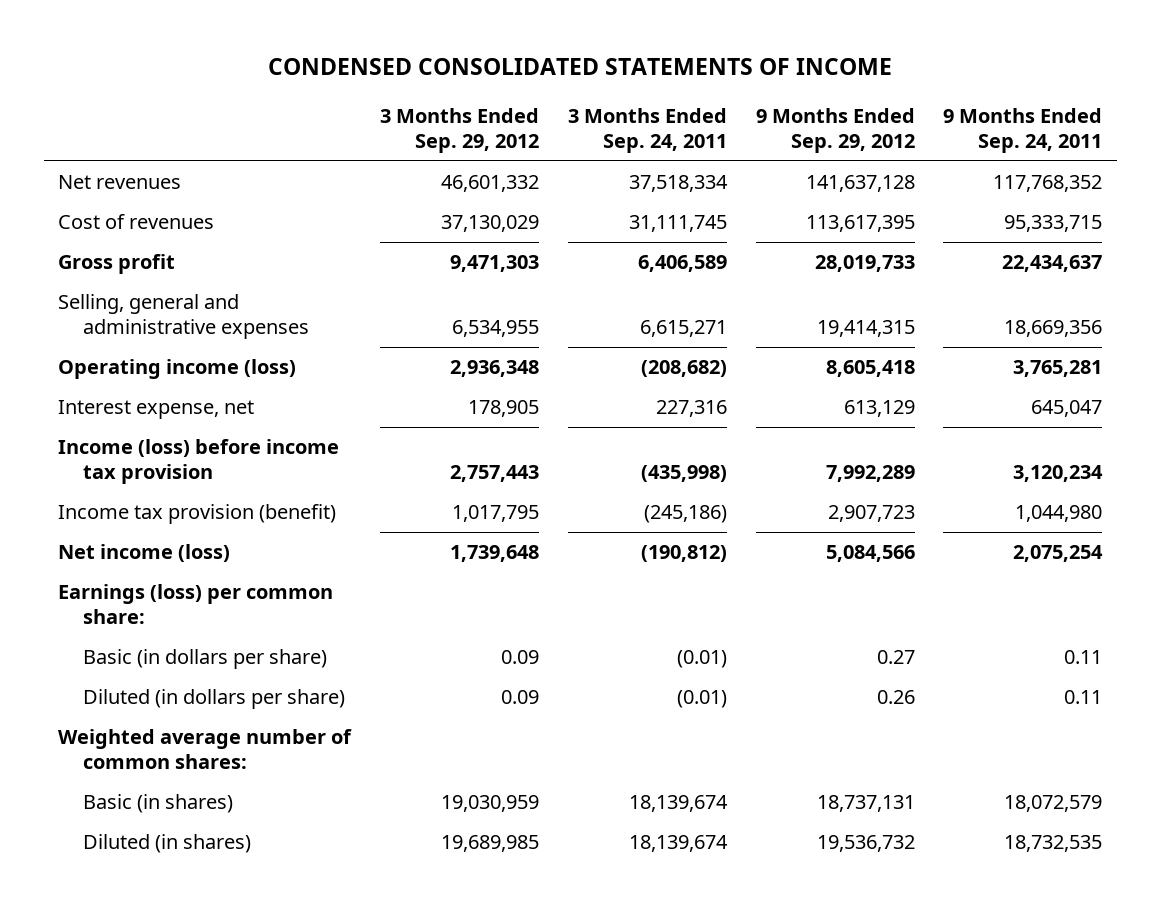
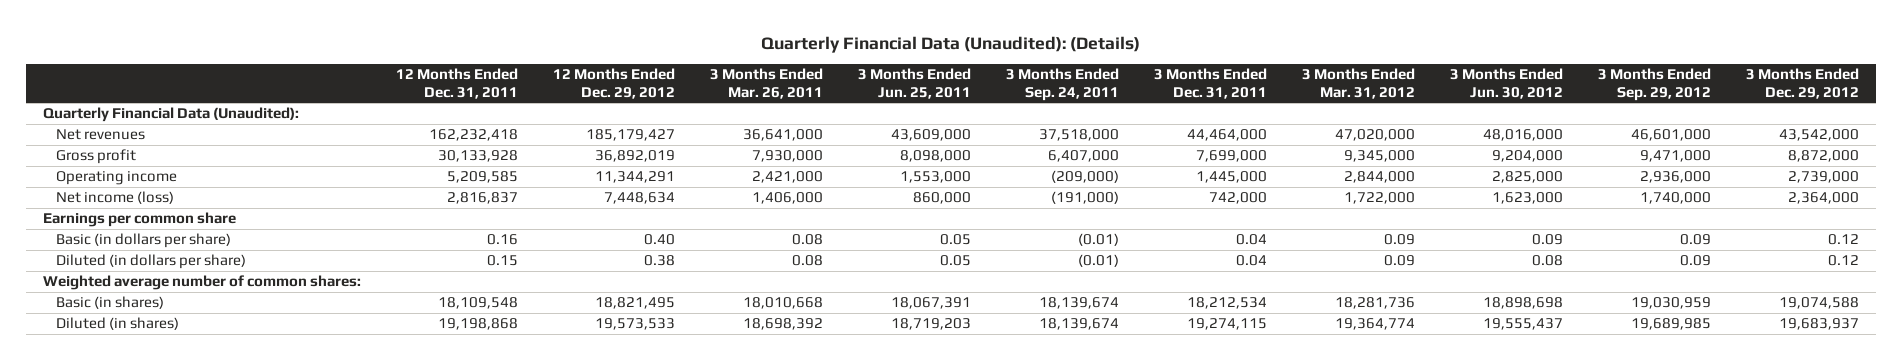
- CONDENSED CONSOLIDATED STATEMENTS OF INCOME
+ Quarterly Financial Data (Unaudited): (Details)
- | 3 Months Ended Sep. 29, 2012 | 3 Months Ended Sep. 24, 2011 | 9 Months Ended Sep. 29, 2012 | 9 Months Ended Sep. 24, 2011
+ | 12 Months Ended Dec. 31, 2011 | 12 Months Ended Dec. 29, 2012 | 3 Months Ended Mar. 26, 2011 | 3 Months Ended Jun. 25, 2011 | 3 Months Ended Sep. 24, 2011 | 3 Months Ended Dec. 31, 2011 | 3 Months Ended Mar. 31, 2012 | 3 Months Ended Jun. 30, 2012 | 3 Months Ended Sep. 29, 2012 | 3 Months Ended Dec. 29, 2012
- Net revenues | 46,601,332 | 37,518,334 | 141,637,128 | 117,768,352
- Cost of revenues | 37,130,029 | 31,111,745 | 113,617,395 | 95,333,715
- Gross profit | 9,471,303 | 6,406,589 | 28,019,733 | 22,434,637
- Selling, general and administrative expenses | 6,534,955 | 6,615,271 | 19,414,315 | 18,669,356
- Operating income (loss) | 2,936,348 | (208,682) | 8,605,418 | 3,765,281
- Interest expense, net | 178,905 | 227,316 | 613,129 | 645,047
- Income (loss) before income tax provision | 2,757,443 | (435,998) | 7,992,289 | 3,120,234
- Income tax provision (benefit) | 1,017,795 | (245,186) | 2,907,723 | 1,044,980
- Net income (loss) | 1,739,648 | (190,812) | 5,084,566 | 2,075,254
- Earnings (loss) per common share:
+ Quarterly Financial Data (Unaudited):
+ Net revenues | 162,232,418 | 185,179,427 | 36,641,000 | 43,609,000 | 37,518,000 | 44,464,000 | 47,020,000 | 48,016,000 | 46,601,000 | 43,542,000
+ Gross profit | 30,133,928 | 36,892,019 | 7,930,000 | 8,098,000 | 6,407,000 | 7,699,000 | 9,345,000 | 9,204,000 | 9,471,000 | 8,872,000
+ Operating income | 5,209,585 | 11,344,291 | 2,421,000 | 1,553,000 | (209,000) | 1,445,000 | 2,844,000 | 2,825,000 | 2,936,000 | 2,739,000
+ Net income (loss) | 2,816,837 | 7,448,634 | 1,406,000 | 860,000 | (191,000) | 742,000 | 1,722,000 | 1,623,000 | 1,740,000 | 2,364,000
+ Earnings per common share

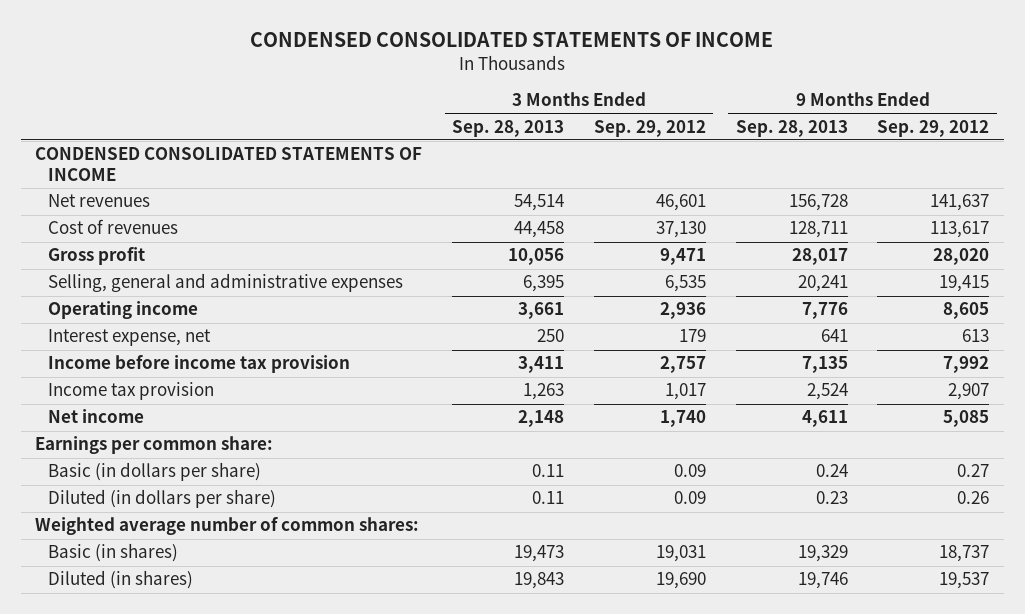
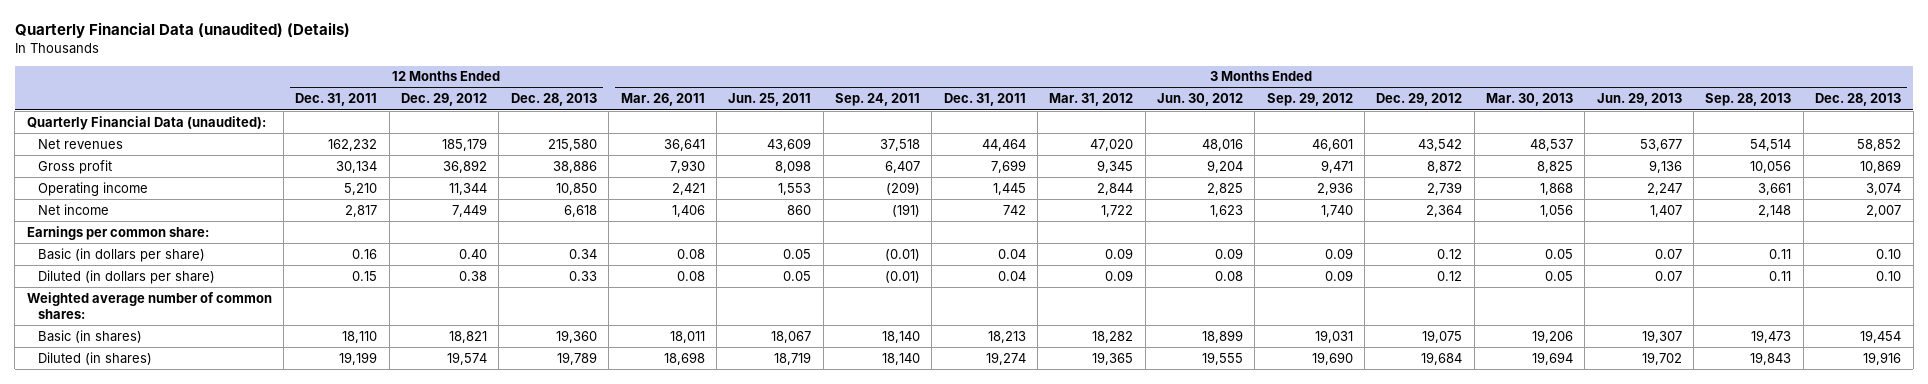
- CONDENSED CONSOLIDATED STATEMENTS OF INCOME
+ Quarterly Financial Data (unaudited) (Details)
- | 3 Months Ended Sep. 28, 2013 | 3 Months Ended Sep. 29, 2012 | 9 Months Ended Sep. 28, 2013 | 9 Months Ended Sep. 29, 2012
+ | 12 Months Ended Dec. 31, 2011 | 12 Months Ended Dec. 29, 2012 | 12 Months Ended Dec. 28, 2013 | 3 Months Ended Mar. 26, 2011 | 3 Months Ended Jun. 25, 2011 | 3 Months Ended Sep. 24, 2011 | 3 Months Ended Dec. 31, 2011 | 3 Months Ended Mar. 31, 2012 | 3 Months Ended Jun. 30, 2012 | 3 Months Ended Sep. 29, 2012 | 3 Months Ended Dec. 29, 2012 | 3 Months Ended Mar. 30, 2013 | 3 Months Ended Jun. 29, 2013 | 3 Months Ended Sep. 28, 2013 | 3 Months Ended Dec. 28, 2013
- CONDENSED CONSOLIDATED STATEMENTS OF INCOME
+ Quarterly Financial Data (unaudited):
- Cost of revenues | 44,458 | 37,130 | 128,711 | 113,617
- Selling, general and administrative expenses | 6,395 | 6,535 | 20,241 | 19,415
- Interest expense, net | 250 | 179 | 641 | 613
- Income before income tax provision | 3,411 | 2,757 | 7,135 | 7,992
- Income tax provision | 1,263 | 1,017 | 2,524 | 2,907

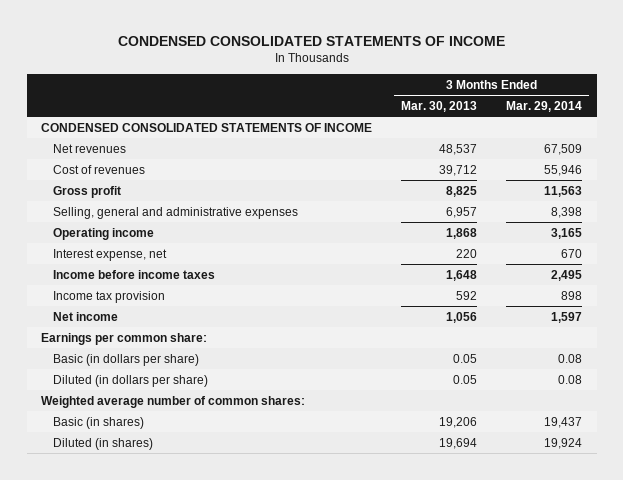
- Quarterly Financial Data (unaudited) (Details)
+ CONDENSED CONSOLIDATED STATEMENTS OF INCOME
- | 12 Months Ended Dec. 31, 2011 | 12 Months Ended Dec. 29, 2012 | 12 Months Ended Dec. 28, 2013 | 3 Months Ended Mar. 26, 2011 | 3 Months Ended Jun. 25, 2011 | 3 Months Ended Sep. 24, 2011 | 3 Months Ended Dec. 31, 2011 | 3 Months Ended Mar. 31, 2012 | 3 Months Ended Jun. 30, 2012 | 3 Months Ended Sep. 29, 2012 | 3 Months Ended Dec. 29, 2012 | 3 Months Ended Mar. 30, 2013 | 3 Months Ended Jun. 29, 2013 | 3 Months Ended Sep. 28, 2013 | 3 Months Ended Dec. 28, 2013
+ | 3 Months Ended Mar. 30, 2013 | 3 Months Ended Mar. 29, 2014
- Quarterly Financial Data (unaudited):
+ CONDENSED CONSOLIDATED STATEMENTS OF INCOME
+ Cost of revenues | 39,712 | 55,946
+ Selling, general and administrative expenses | 6,957 | 8,398
+ Interest expense, net | 220 | 670
+ Income before income taxes | 1,648 | 2,495
+ Income tax provision | 592 | 898

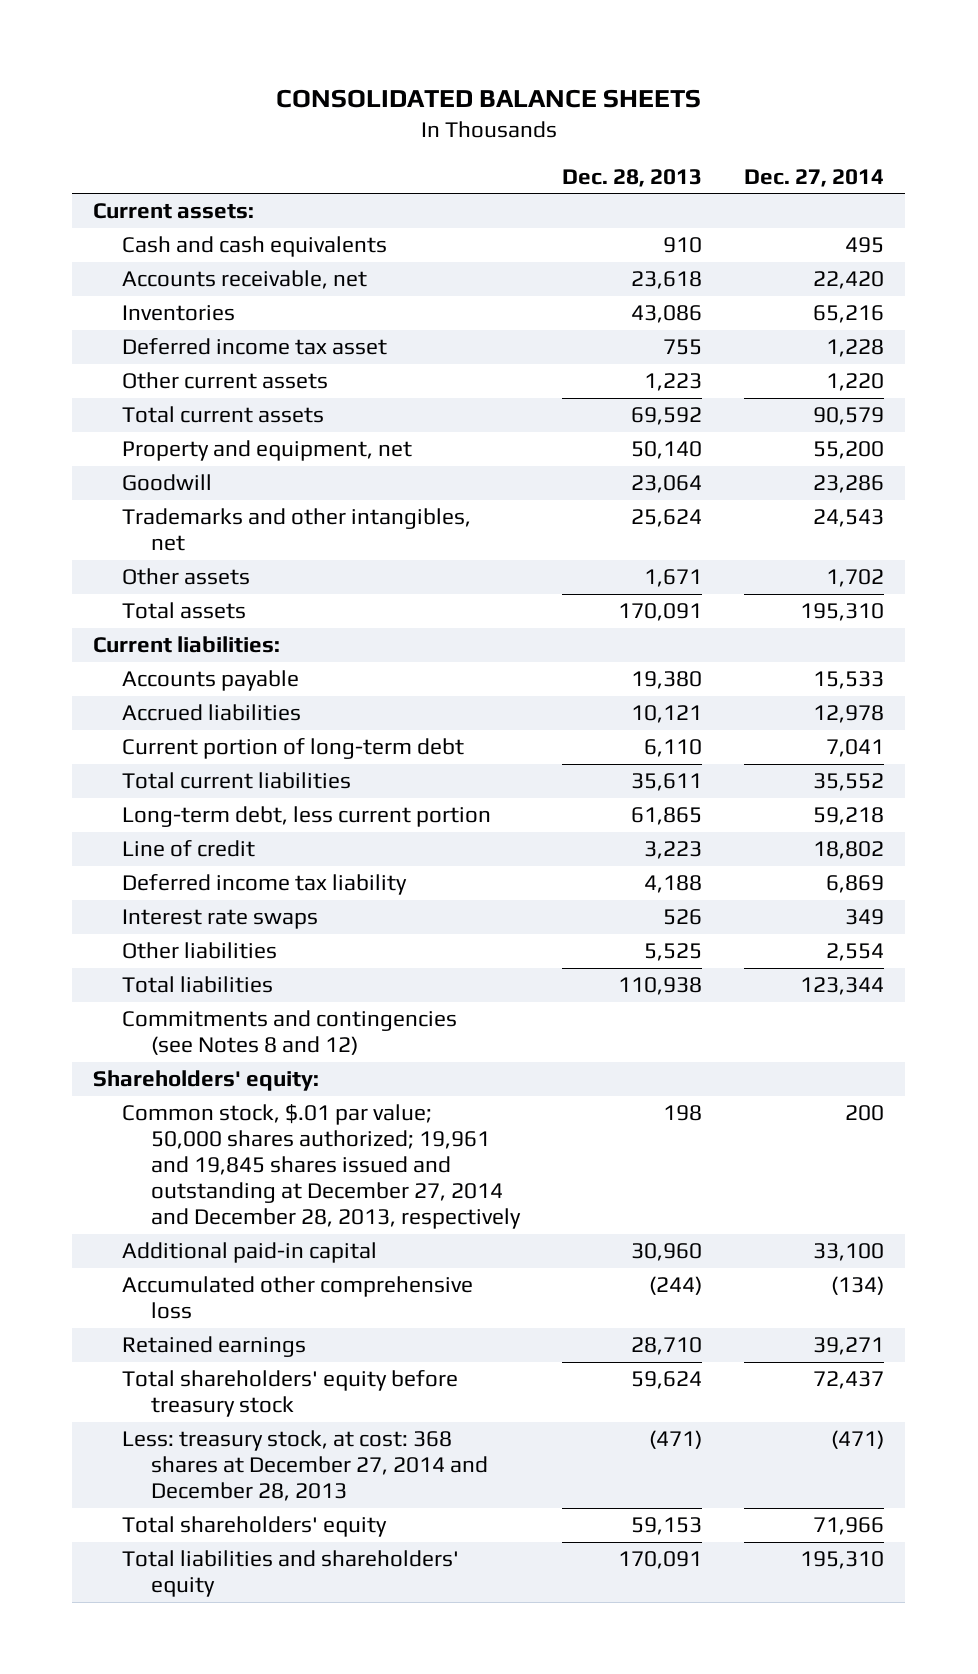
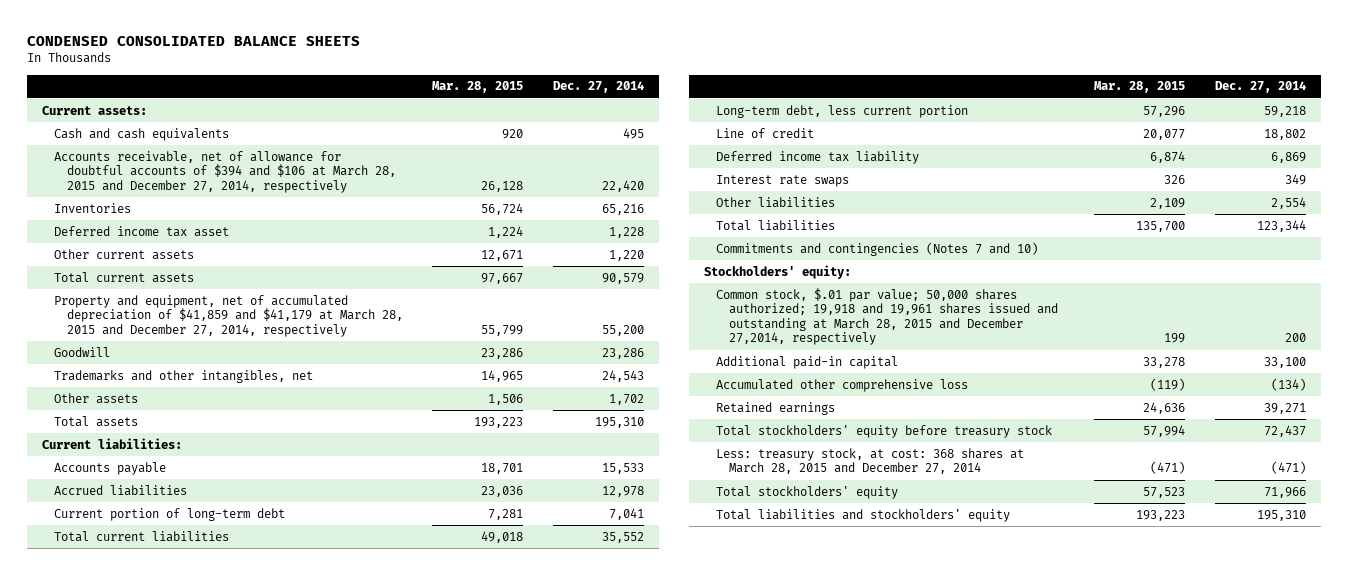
- CONSOLIDATED BALANCE SHEETS
+ CONDENSED CONSOLIDATED BALANCE SHEETS
- | Dec. 28, 2013 | Dec. 27, 2014
+ | Mar. 28, 2015 | Dec. 27, 2014
- Accounts receivable, net | 23,618 | 22,420
+ Accounts receivable, net of allowance for doubtful accounts of $394 and $106 at March 28, 2015 and December 27, 2014, respectively | 26,128 | 22,420
- Property and equipment, net | 50,140 | 55,200
+ Property and equipment, net of accumulated depreciation of $41,859 and $41,179 at March 28, 2015 and December 27, 2014, respectively | 55,799 | 55,200
- Commitments and contingencies (see Notes 8 and 12)
- Shareholders' equity:
- Common stock, $.01 par value; 50,000 shares authorized; 19,961 and 19,845 shares issued and outstanding at December 27, 2014 and December 28, 2013, respectively | 198 | 200
+ Commitments and contingencies (Notes 7 and 10)
+ Stockholders' equity:
+ Common stock, $.01 par value; 50,000 shares authorized; 19,918 and 19,961 shares issued and outstanding at March 28, 2015 and December 27,2014, respectively | 199 | 200
- Total shareholders' equity before treasury stock | 59,624 | 72,437
- Less: treasury stock, at cost: 368 shares at December 27, 2014 and December 28, 2013 | (471) | (471)
- Total shareholders' equity | 59,153 | 71,966
- Total liabilities and shareholders' equity | 170,091 | 195,310
+ Total stockholders' equity before treasury stock | 57,994 | 72,437
+ Less: treasury stock, at cost: 368 shares at March 28, 2015 and December 27, 2014 | (471) | (471)
+ Total stockholders' equity | 57,523 | 71,966
+ Total liabilities and stockholders' equity | 193,223 | 195,310

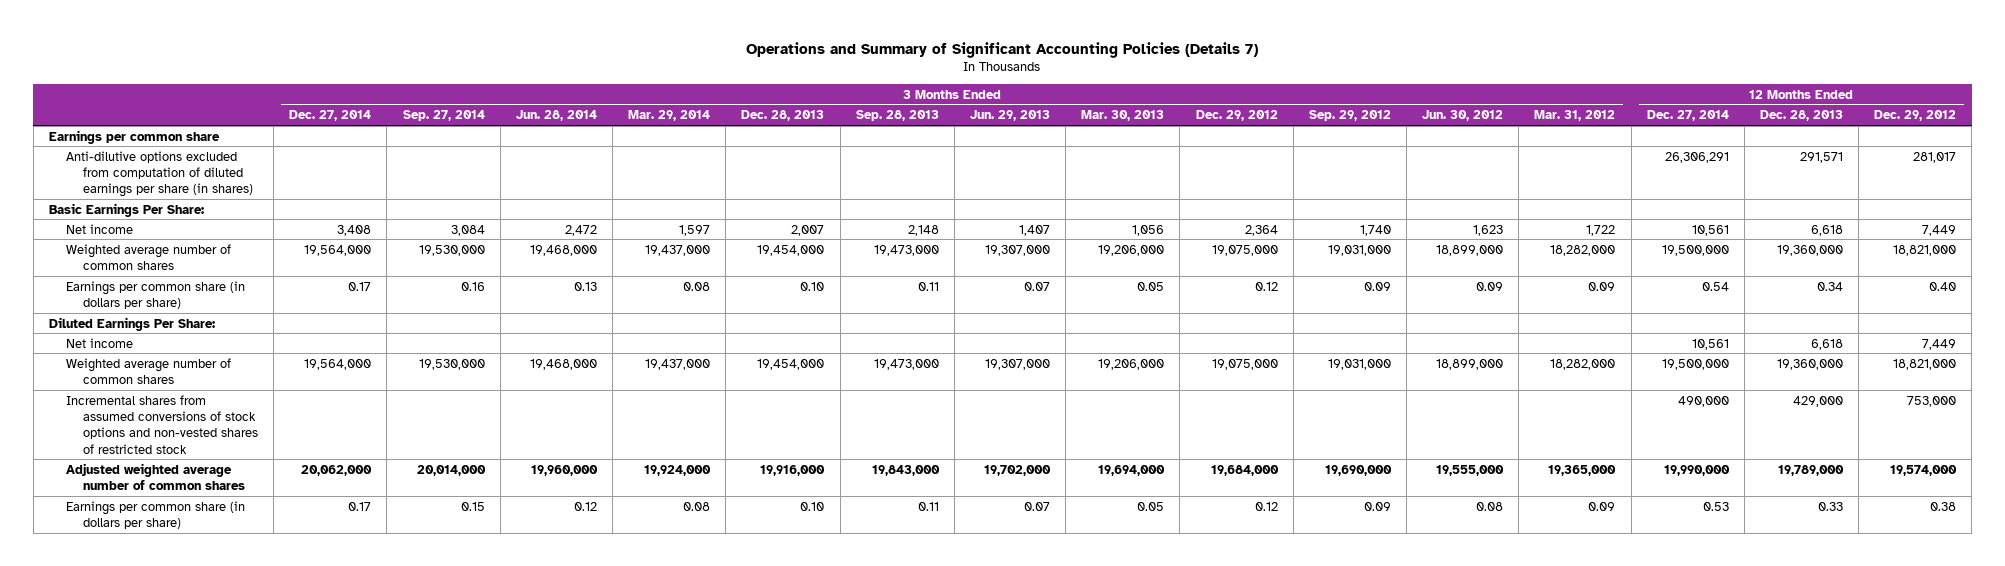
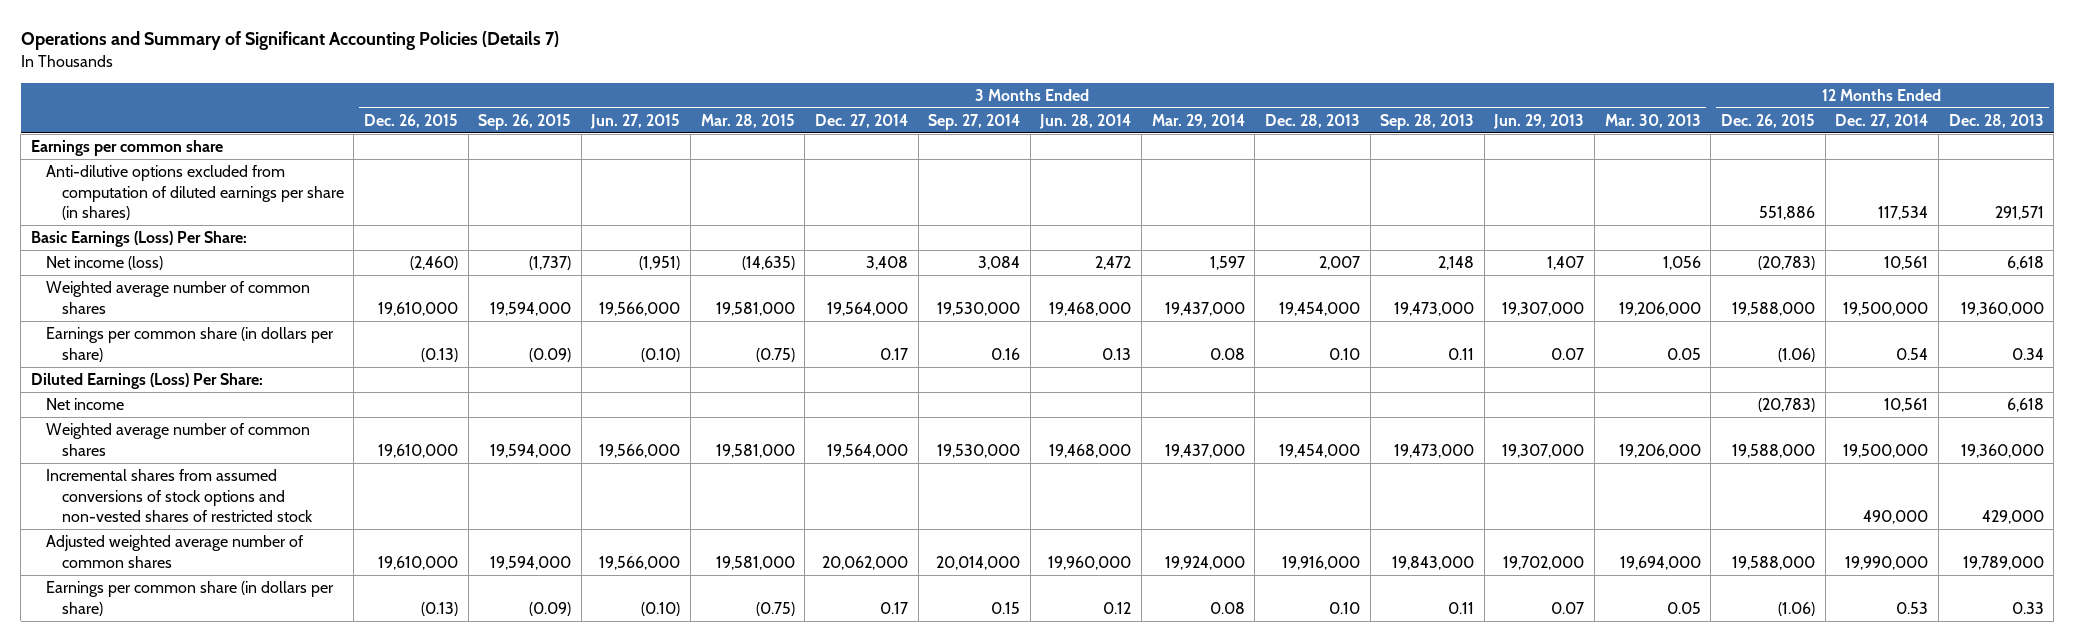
- | 3 Months Ended Dec. 27, 2014 | 3 Months Ended Sep. 27, 2014 | 3 Months Ended Jun. 28, 2014 | 3 Months Ended Mar. 29, 2014 | 3 Months Ended Dec. 28, 2013 | 3 Months Ended Sep. 28, 2013 | 3 Months Ended Jun. 29, 2013 | 3 Months Ended Mar. 30, 2013 | 3 Months Ended Dec. 29, 2012 | 3 Months Ended Sep. 29, 2012 | 3 Months Ended Jun. 30, 2012 | 3 Months Ended Mar. 31, 2012 | 12 Months Ended Dec. 27, 2014 | 12 Months Ended Dec. 28, 2013 | 12 Months Ended Dec. 29, 2012
+ | 3 Months Ended Dec. 26, 2015 | 3 Months Ended Sep. 26, 2015 | 3 Months Ended Jun. 27, 2015 | 3 Months Ended Mar. 28, 2015 | 3 Months Ended Dec. 27, 2014 | 3 Months Ended Sep. 27, 2014 | 3 Months Ended Jun. 28, 2014 | 3 Months Ended Mar. 29, 2014 | 3 Months Ended Dec. 28, 2013 | 3 Months Ended Sep. 28, 2013 | 3 Months Ended Jun. 29, 2013 | 3 Months Ended Mar. 30, 2013 | 12 Months Ended Dec. 26, 2015 | 12 Months Ended Dec. 27, 2014 | 12 Months Ended Dec. 28, 2013
- Anti-dilutive options excluded from computation of diluted earnings per share (in shares) | | | | | | | | | | | | | 26,306,291 | 291,571 | 281,017
- Basic Earnings Per Share:
- Net income | 3,408 | 3,084 | 2,472 | 1,597 | 2,007 | 2,148 | 1,407 | 1,056 | 2,364 | 1,740 | 1,623 | 1,722 | 10,561 | 6,618 | 7,449
+ Anti-dilutive options excluded from computation of diluted earnings per share (in shares) | | | | | | | | | | | | | 551,886 | 117,534 | 291,571
+ Basic Earnings (Loss) Per Share:
+ Net income (loss) | (2,460) | (1,737) | (1,951) | (14,635) | 3,408 | 3,084 | 2,472 | 1,597 | 2,007 | 2,148 | 1,407 | 1,056 | (20,783) | 10,561 | 6,618
- Diluted Earnings Per Share:
+ Diluted Earnings (Loss) Per Share:

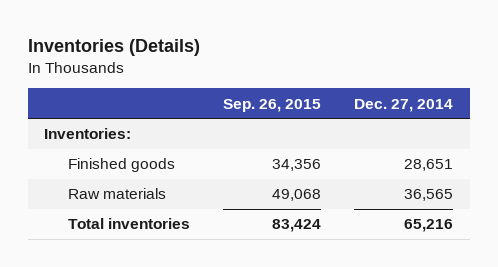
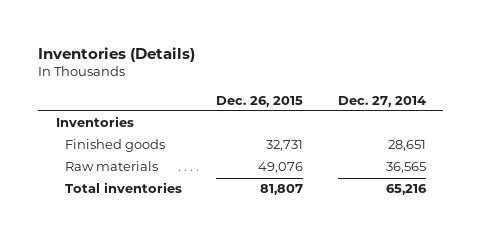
- | Sep. 26, 2015 | Dec. 27, 2014
+ | Dec. 26, 2015 | Dec. 27, 2014
- Inventories:
+ Inventories

